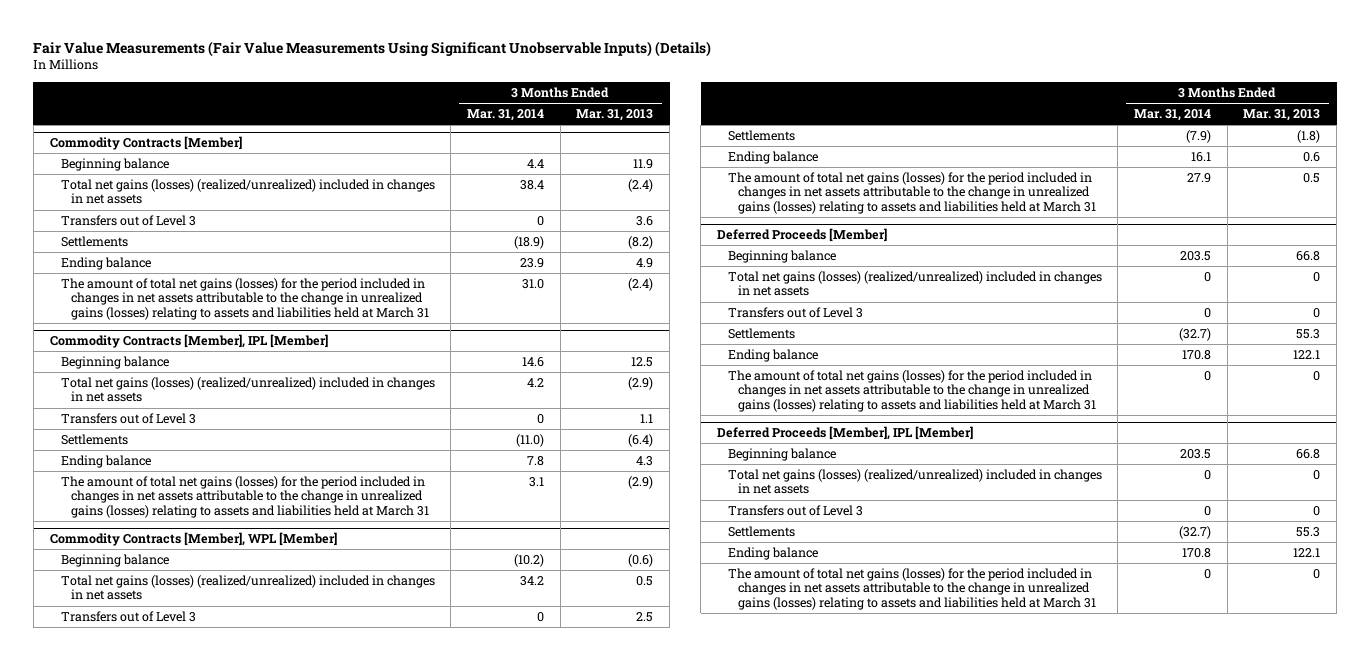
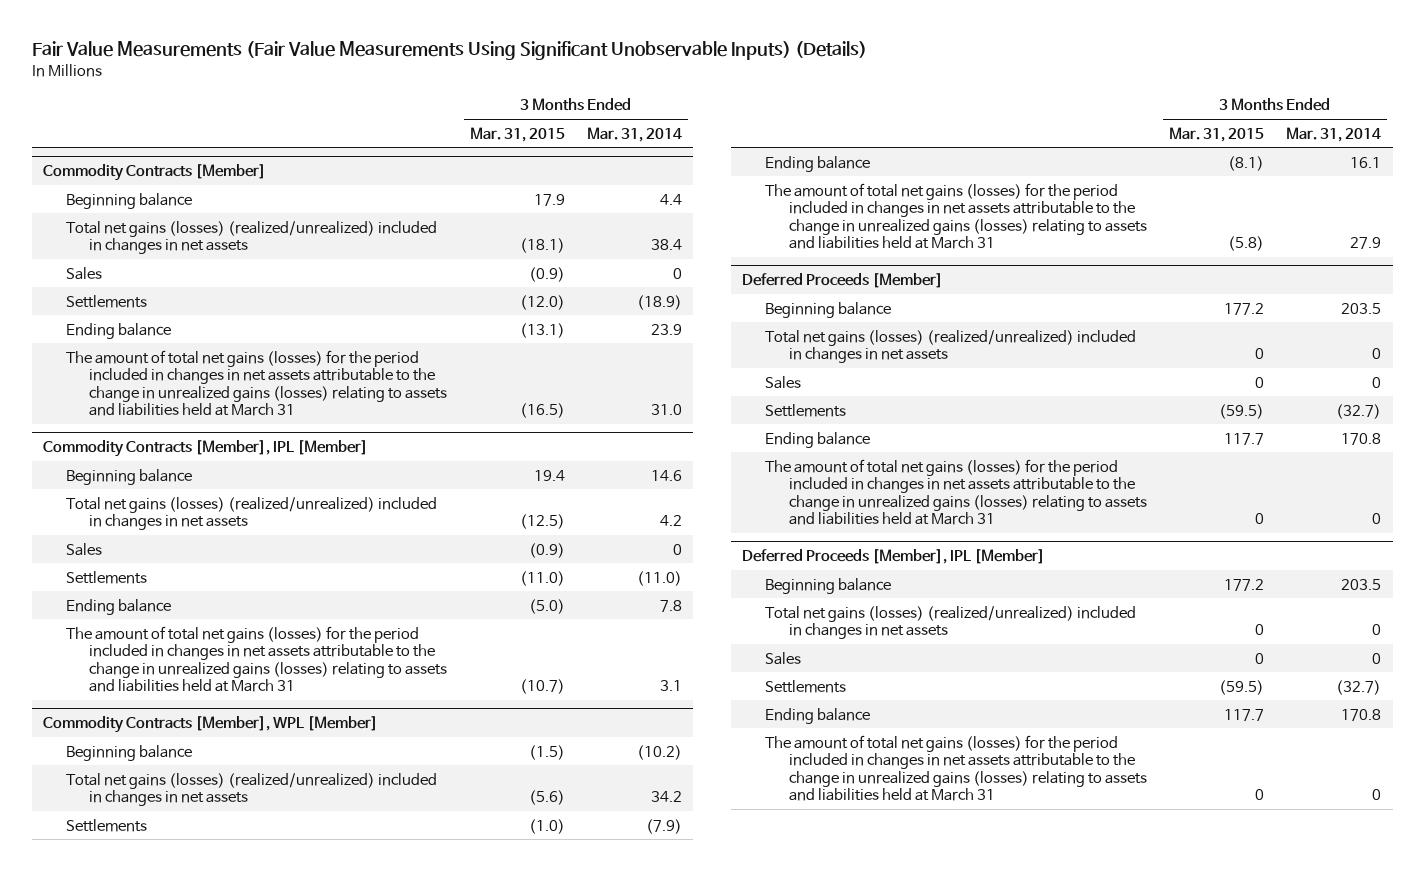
- | 3 Months Ended Mar. 31, 2014 | 3 Months Ended Mar. 31, 2013
+ | 3 Months Ended Mar. 31, 2015 | 3 Months Ended Mar. 31, 2014
@ Commodity Contracts [Member]
- Transfers out of Level 3 | 0 | 3.6
+ Sales | (0.9) | 0
@ Commodity Contracts [Member], IPL [Member]
- Transfers out of Level 3 | 0 | 1.1
+ Sales | (0.9) | 0
@ Commodity Contracts [Member], WPL [Member]
- Transfers out of Level 3 | 0 | 2.5
@ Deferred Proceeds [Member]
- Transfers out of Level 3 | 0 | 0
+ Sales | 0 | 0
@ Deferred Proceeds [Member], IPL [Member]
- Transfers out of Level 3 | 0 | 0
+ Sales | 0 | 0

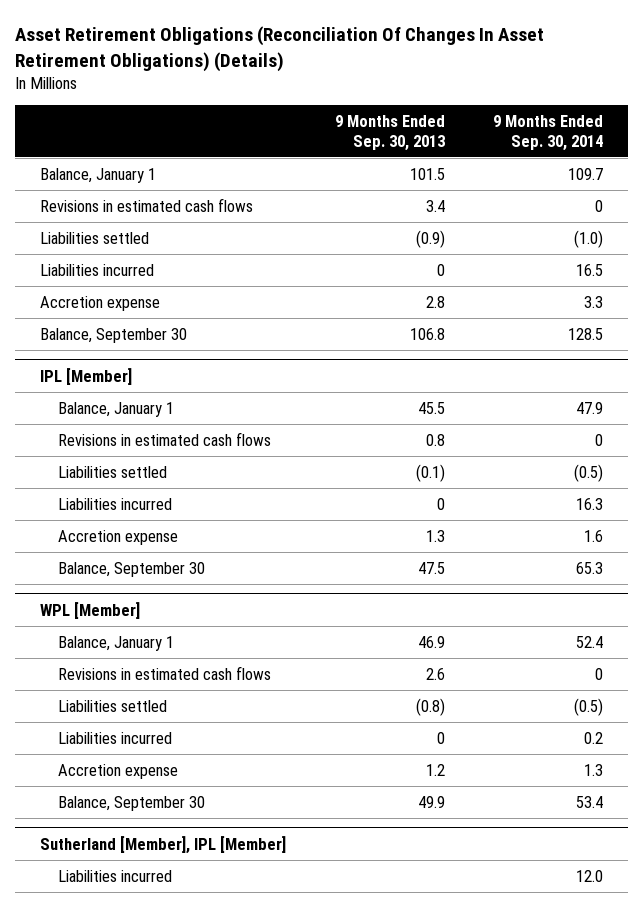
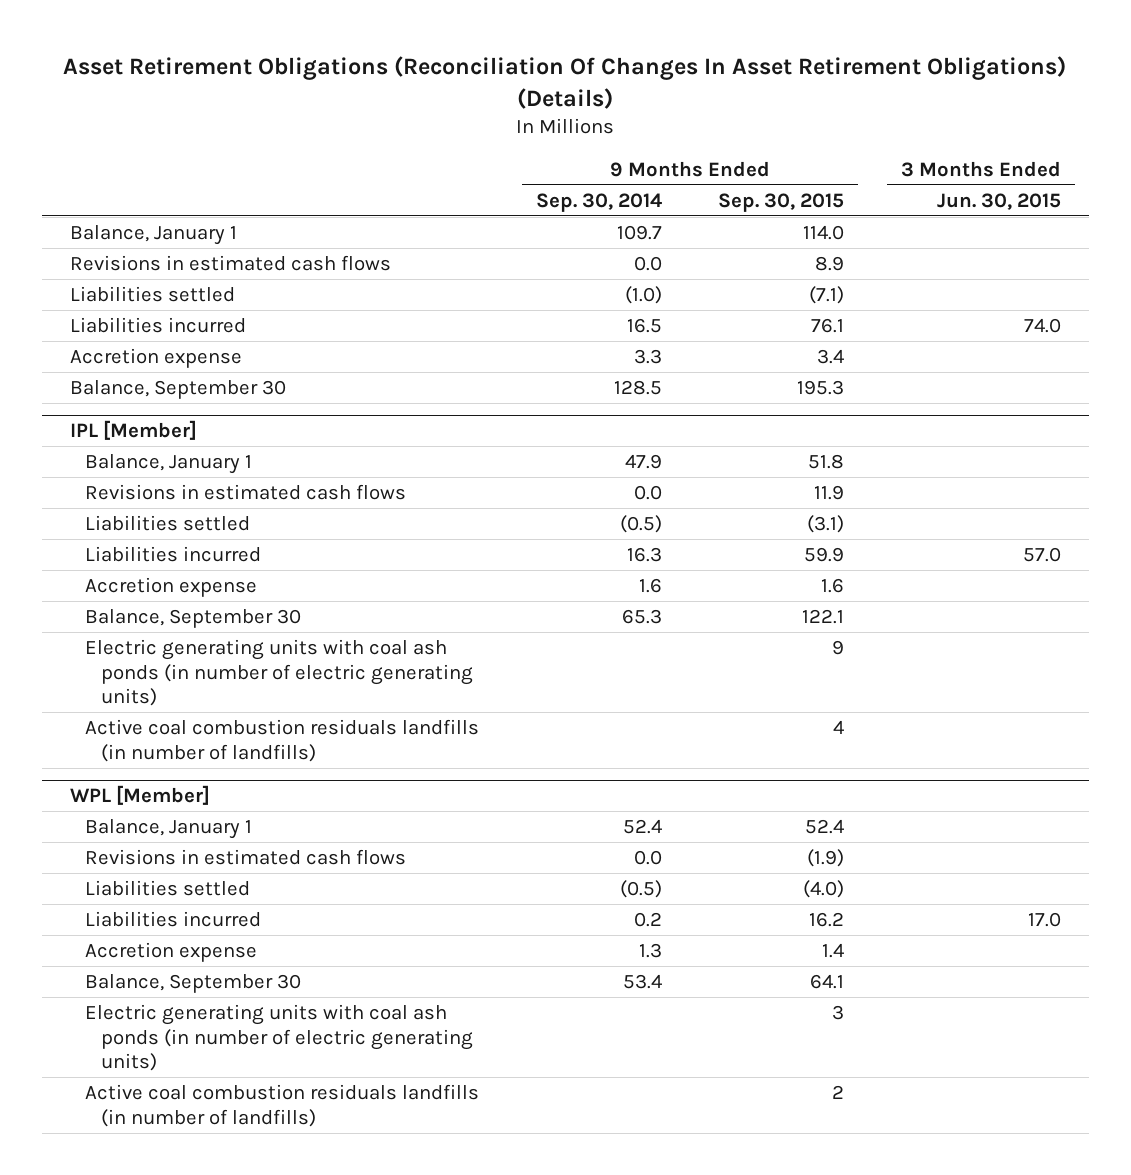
- | 9 Months Ended Sep. 30, 2013 | 9 Months Ended Sep. 30, 2014
+ | 9 Months Ended Sep. 30, 2014 | 9 Months Ended Sep. 30, 2015 | 3 Months Ended Jun. 30, 2015
- Revisions in estimated cash flows | 3.4 | 0
+ Revisions in estimated cash flows | 0.0 | 8.9 |
@ IPL [Member]
- Revisions in estimated cash flows | 0.8 | 0
+ Revisions in estimated cash flows | 0.0 | 11.9 |
+ Electric generating units with coal ash ponds (in number of electric generating units) | | 9 |
+ Active coal combustion residuals landfills (in number of landfills) | | 4 |
@ WPL [Member]
- Revisions in estimated cash flows | 2.6 | 0
+ Revisions in estimated cash flows | 0.0 | (1.9) |
- Sutherland [Member], IPL [Member]
- Liabilities incurred | | 12.0
@ WPL [Member]
+ Electric generating units with coal ash ponds (in number of electric generating units) | | 3 |
+ Active coal combustion residuals landfills (in number of landfills) | | 2 |

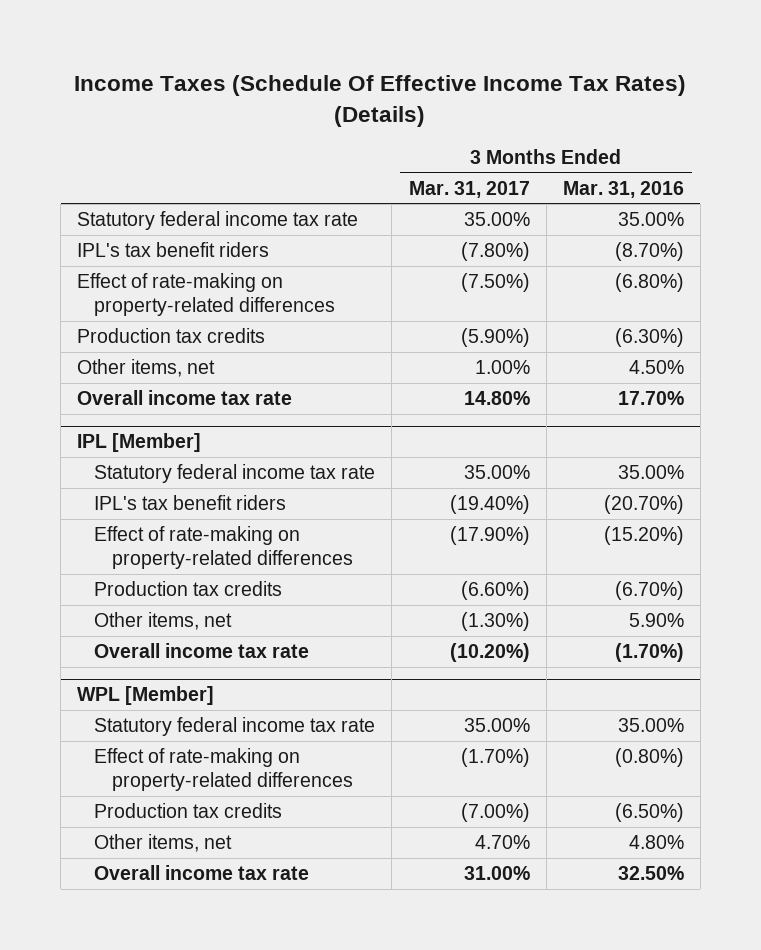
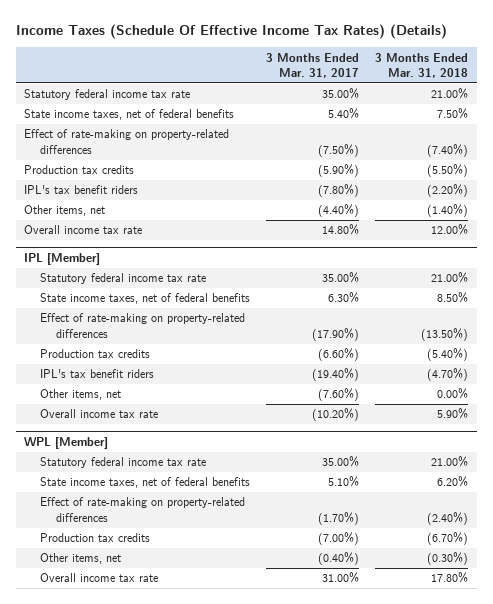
- | 3 Months Ended Mar. 31, 2017 | 3 Months Ended Mar. 31, 2016
+ | 3 Months Ended Mar. 31, 2017 | 3 Months Ended Mar. 31, 2018
+ State income taxes, net of federal benefits | 5.40% | 7.50%
- Other items, net | 1.00% | 4.50%
moved down: IPL's tax benefit riders | (7.80%) | (2.20%)
+ Other items, net | (4.40%) | (1.40%)
@ IPL [Member]
+ State income taxes, net of federal benefits | 6.30% | 8.50%
- Other items, net | (1.30%) | 5.90%
moved down: IPL's tax benefit riders | (19.40%) | (4.70%)
+ Other items, net | (7.60%) | 0.00%
@ WPL [Member]
+ State income taxes, net of federal benefits | 5.10% | 6.20%
- Other items, net | 4.70% | 4.80%
+ Other items, net | (0.40%) | (0.30%)

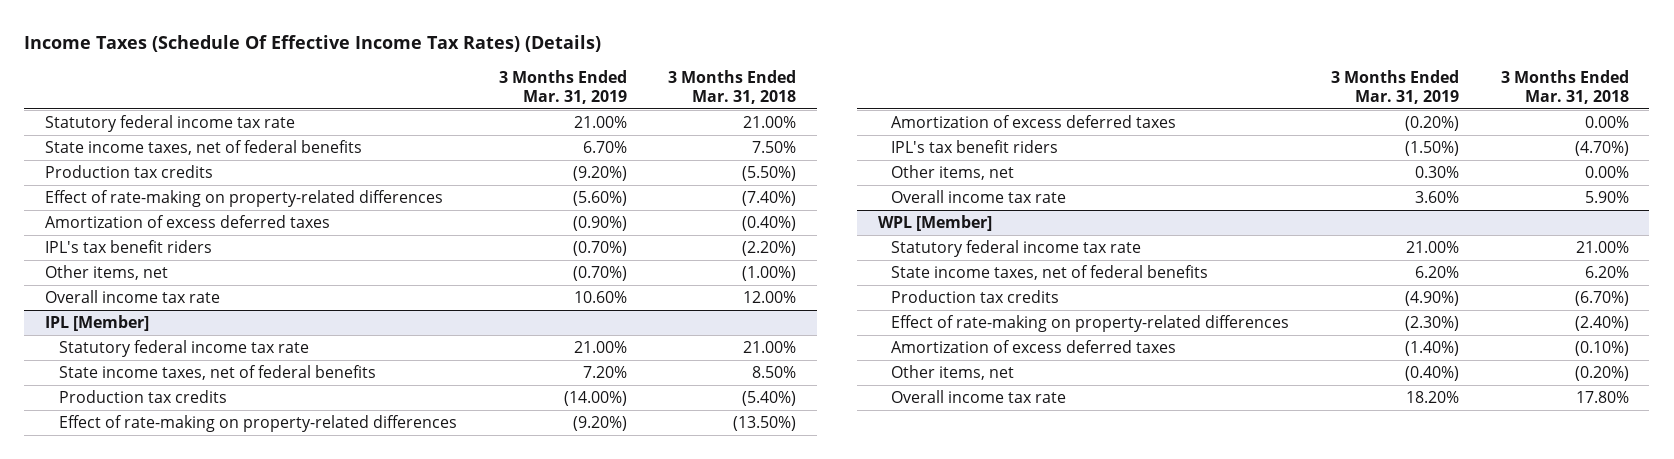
- | 3 Months Ended Mar. 31, 2017 | 3 Months Ended Mar. 31, 2018
+ | 3 Months Ended Mar. 31, 2019 | 3 Months Ended Mar. 31, 2018
moved down: Effect of rate-making on property-related differences | (5.60%) | (7.40%)
+ Amortization of excess deferred taxes | (0.90%) | (0.40%)
- Other items, net | (4.40%) | (1.40%)
+ Other items, net | (0.70%) | (1.00%)
@ IPL [Member]
moved down: Effect of rate-making on property-related differences | (9.20%) | (13.50%)
+ Amortization of excess deferred taxes | (0.20%) | 0.00%
@ WPL [Member]
- Other items, net | (0.40%) | (0.30%)
moved down: Effect of rate-making on property-related differences | (2.30%) | (2.40%)
+ Amortization of excess deferred taxes | (1.40%) | (0.10%)
+ Other items, net | (0.40%) | (0.20%)

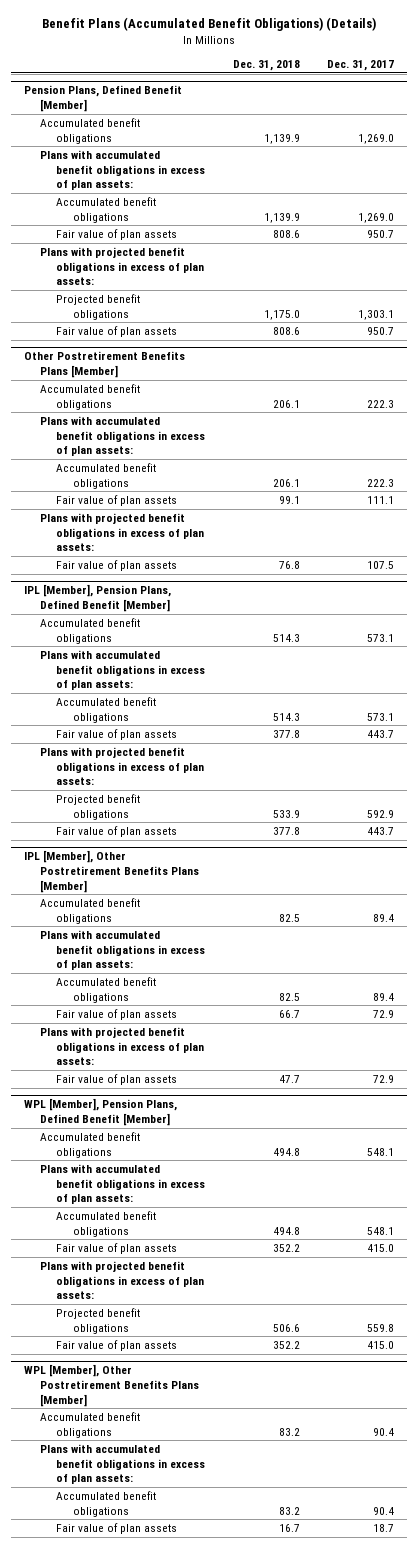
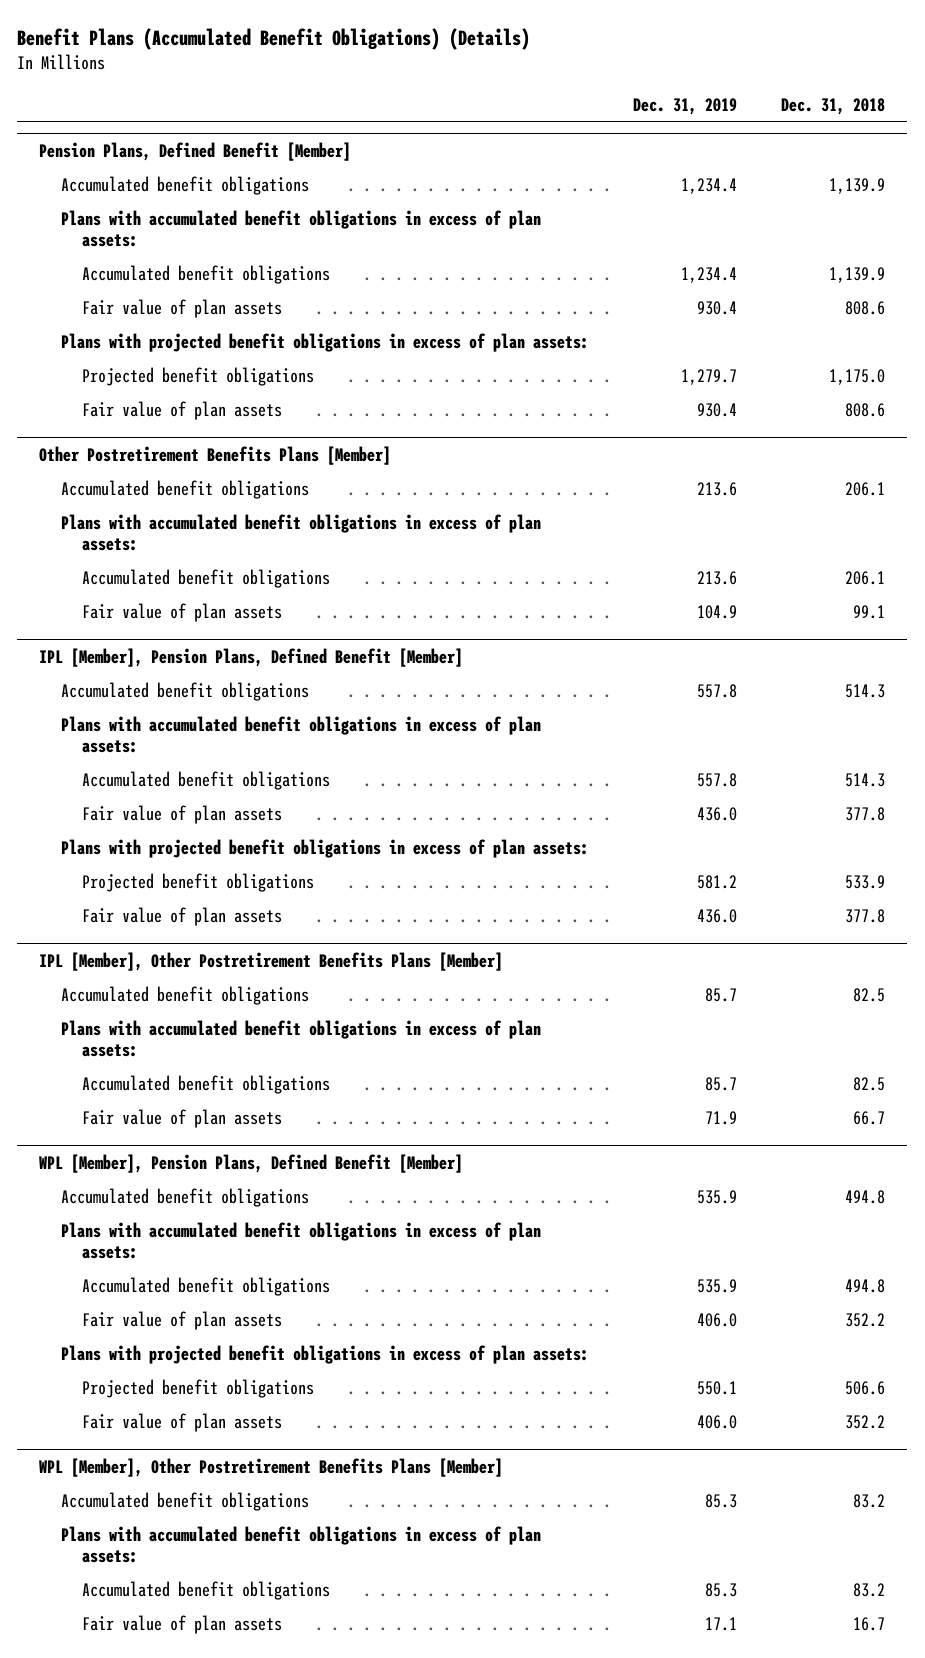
- | Dec. 31, 2018 | Dec. 31, 2017
+ | Dec. 31, 2019 | Dec. 31, 2018
@ Other Postretirement Benefits Plans [Member]
- Plans with projected benefit obligations in excess of plan assets:
- Fair value of plan assets | 76.8 | 107.5
@ IPL [Member], Other Postretirement Benefits Plans [Member]
- Plans with projected benefit obligations in excess of plan assets:
- Fair value of plan assets | 47.7 | 72.9

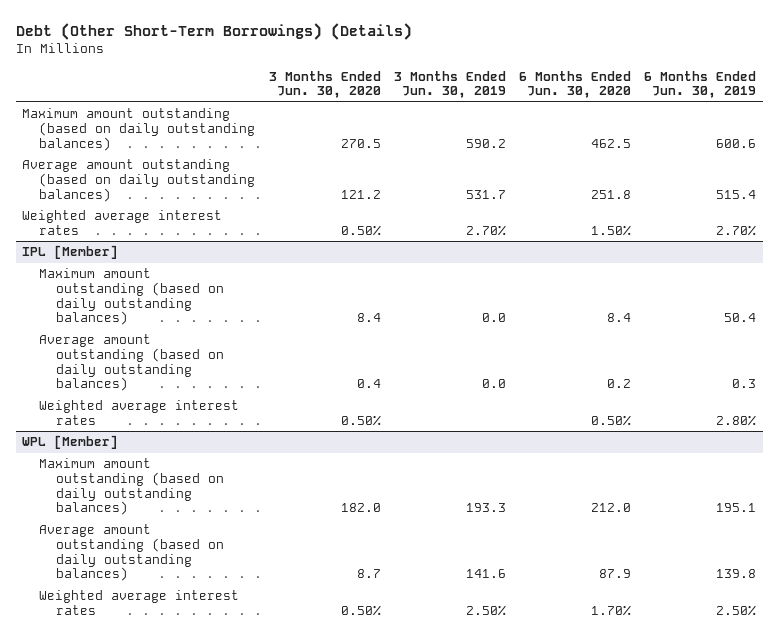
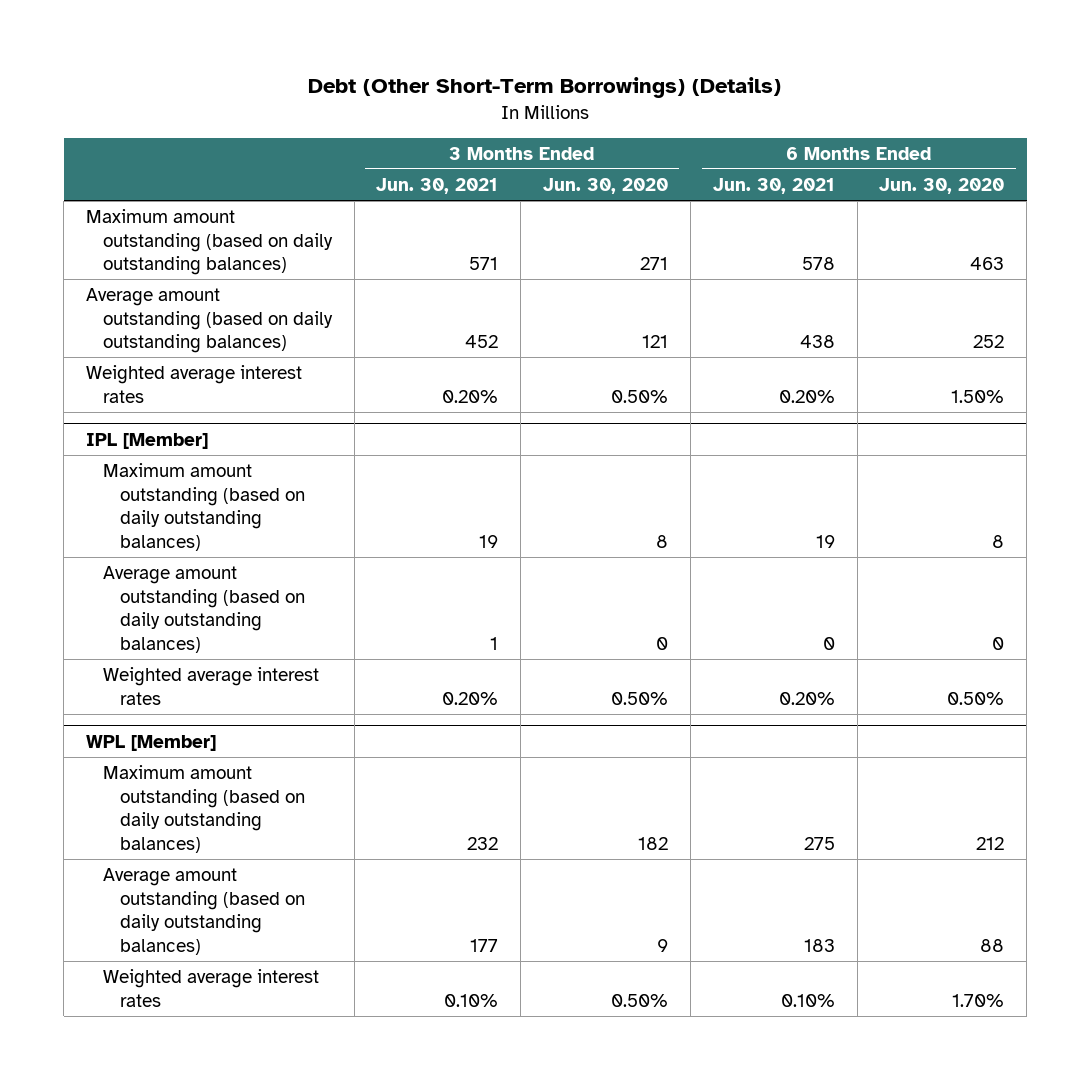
- | 3 Months Ended Jun. 30, 2020 | 3 Months Ended Jun. 30, 2019 | 6 Months Ended Jun. 30, 2020 | 6 Months Ended Jun. 30, 2019
+ | 3 Months Ended Jun. 30, 2021 | 3 Months Ended Jun. 30, 2020 | 6 Months Ended Jun. 30, 2021 | 6 Months Ended Jun. 30, 2020
- Maximum amount outstanding (based on daily outstanding balances) | 270.5 | 590.2 | 462.5 | 600.6
- Average amount outstanding (based on daily outstanding balances) | 121.2 | 531.7 | 251.8 | 515.4
+ Maximum amount outstanding (based on daily outstanding balances) | 571 | 271 | 578 | 463
+ Average amount outstanding (based on daily outstanding balances) | 452 | 121 | 438 | 252
@ IPL [Member]
- Maximum amount outstanding (based on daily outstanding balances) | 8.4 | 0.0 | 8.4 | 50.4
- Average amount outstanding (based on daily outstanding balances) | 0.4 | 0.0 | 0.2 | 0.3
+ Maximum amount outstanding (based on daily outstanding balances) | 19 | 8 | 19 | 8
+ Average amount outstanding (based on daily outstanding balances) | 1 | 0 | 0 | 0
@ WPL [Member]
- Maximum amount outstanding (based on daily outstanding balances) | 182.0 | 193.3 | 212.0 | 195.1
- Average amount outstanding (based on daily outstanding balances) | 8.7 | 141.6 | 87.9 | 139.8
+ Maximum amount outstanding (based on daily outstanding balances) | 232 | 182 | 275 | 212
+ Average amount outstanding (based on daily outstanding balances) | 177 | 9 | 183 | 88

